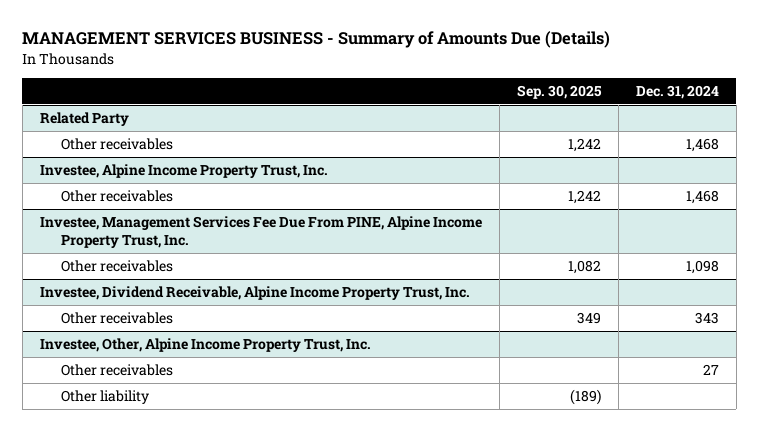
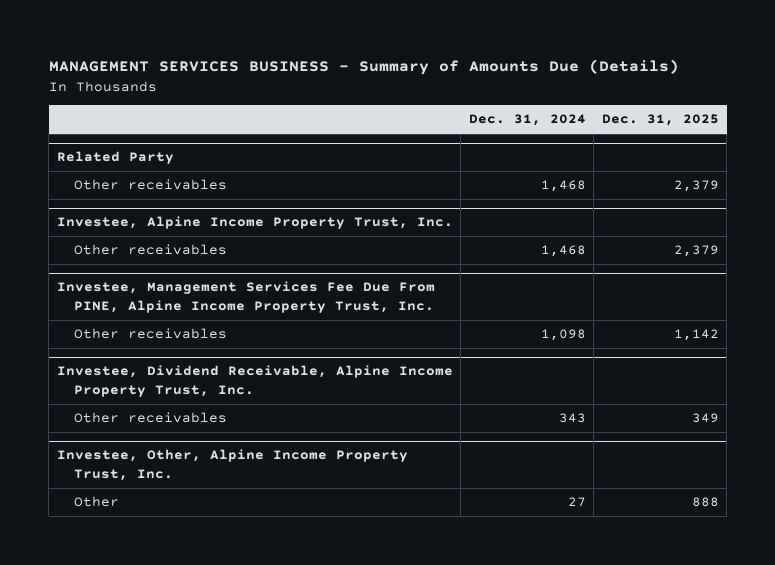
- | Sep. 30, 2025 | Dec. 31, 2024
+ | Dec. 31, 2024 | Dec. 31, 2025
@ Investee, Other, Alpine Income Property Trust, Inc.
- Other receivables | | 27
- Other liability | (189) |
+ Other | 27 | 888

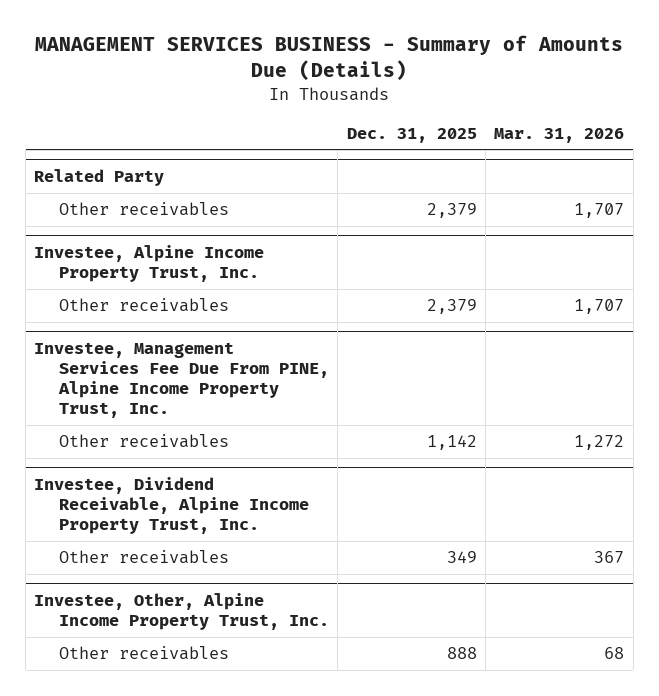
- | Dec. 31, 2024 | Dec. 31, 2025
+ | Dec. 31, 2025 | Mar. 31, 2026
@ Investee, Other, Alpine Income Property Trust, Inc.
- Other | 27 | 888
+ Other receivables | 888 | 68

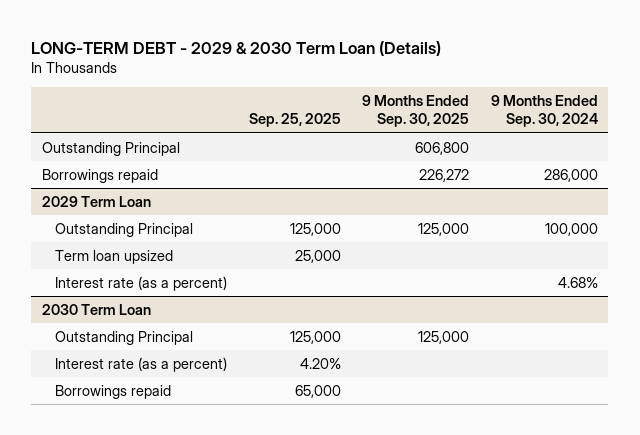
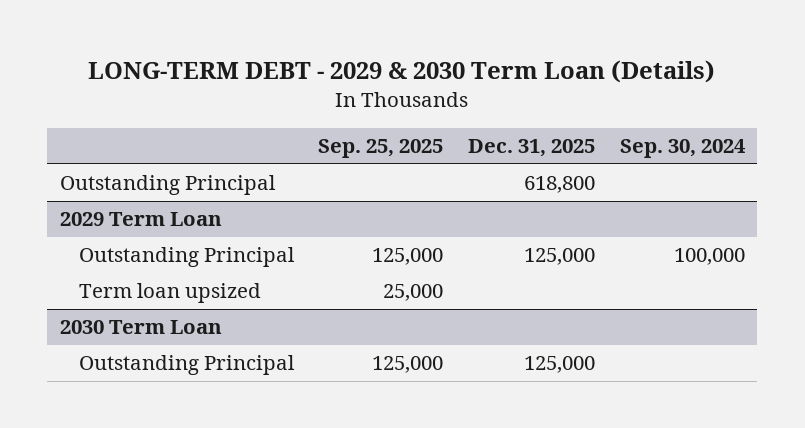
- | Sep. 25, 2025 | 9 Months Ended Sep. 30, 2025 | 9 Months Ended Sep. 30, 2024
+ | Sep. 25, 2025 | Dec. 31, 2025 | Sep. 30, 2024
- Borrowings repaid | | 226,272 | 286,000
@ 2029 Term Loan
- Interest rate (as a percent) | | | 4.68%
@ 2030 Term Loan
- Interest rate (as a percent) | 4.20% | |
- Borrowings repaid | 65,000 | |

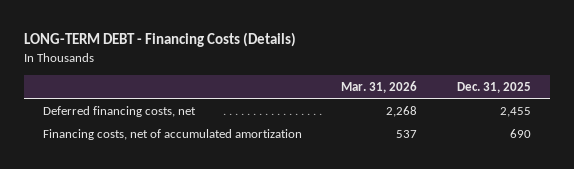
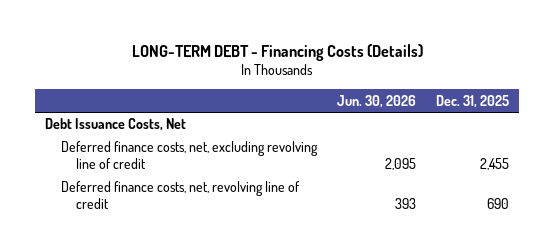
- | Mar. 31, 2026 | Dec. 31, 2025
+ | Jun. 30, 2026 | Dec. 31, 2025
- Deferred financing costs, net | 2,268 | 2,455
- Financing costs, net of accumulated amortization | 537 | 690
+ Debt Issuance Costs, Net
+ Deferred finance costs, net, excluding revolving line of credit | 2,095 | 2,455
+ Deferred finance costs, net, revolving line of credit | 393 | 690

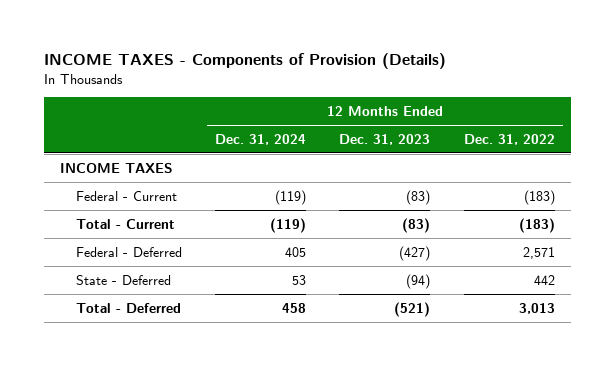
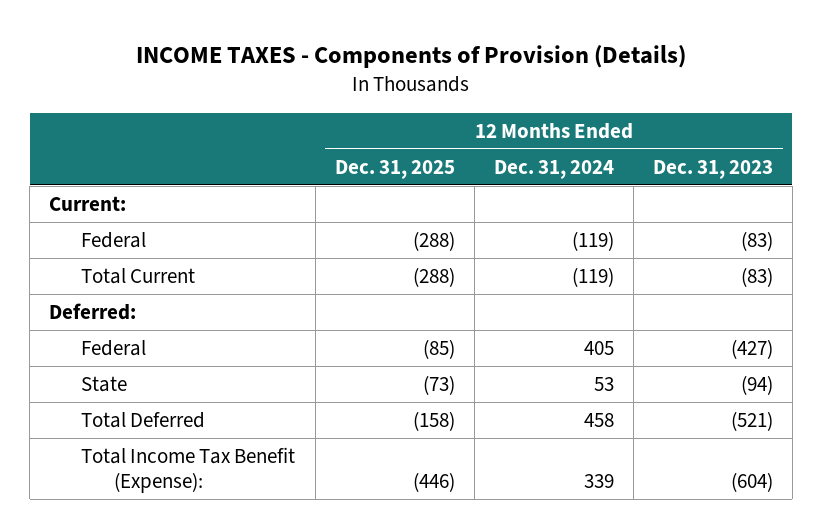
- | 12 Months Ended Dec. 31, 2024 | 12 Months Ended Dec. 31, 2023 | 12 Months Ended Dec. 31, 2022
+ | 12 Months Ended Dec. 31, 2025 | 12 Months Ended Dec. 31, 2024 | 12 Months Ended Dec. 31, 2023
- INCOME TAXES
- Federal - Current | (119) | (83) | (183)
- Total - Current | (119) | (83) | (183)
- Federal - Deferred | 405 | (427) | 2,571
- State - Deferred | 53 | (94) | 442
- Total - Deferred | 458 | (521) | 3,013
+ Current:
+ Federal | (288) | (119) | (83)
+ Total Current | (288) | (119) | (83)
+ Deferred:
+ Federal | (85) | 405 | (427)
+ State | (73) | 53 | (94)
+ Total Deferred | (158) | 458 | (521)
+ Total Income Tax Benefit (Expense): | (446) | 339 | (604)

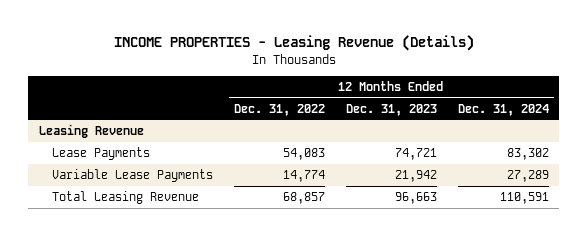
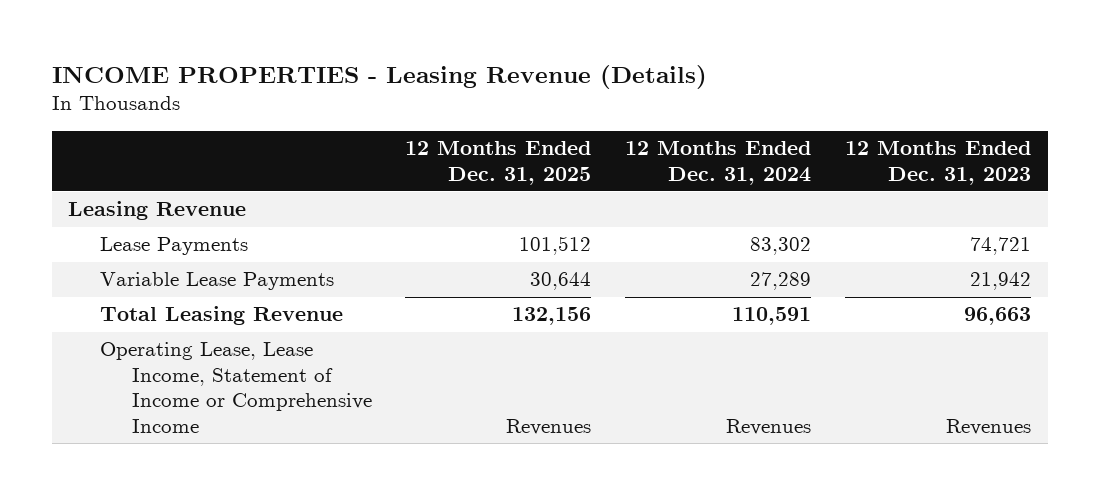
- | 12 Months Ended Dec. 31, 2022 | 12 Months Ended Dec. 31, 2023 | 12 Months Ended Dec. 31, 2024
+ | 12 Months Ended Dec. 31, 2025 | 12 Months Ended Dec. 31, 2024 | 12 Months Ended Dec. 31, 2023
+ Operating Lease, Lease Income, Statement of Income or Comprehensive Income | Revenues | Revenues | Revenues

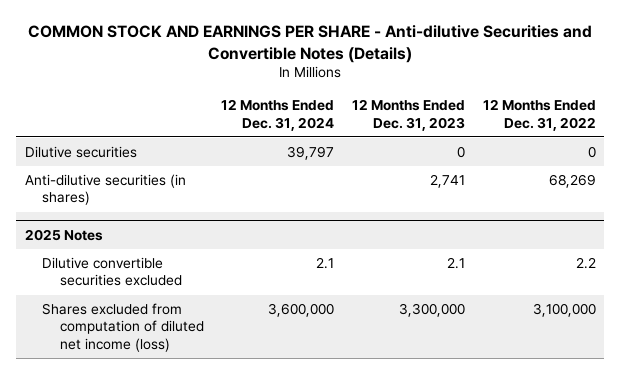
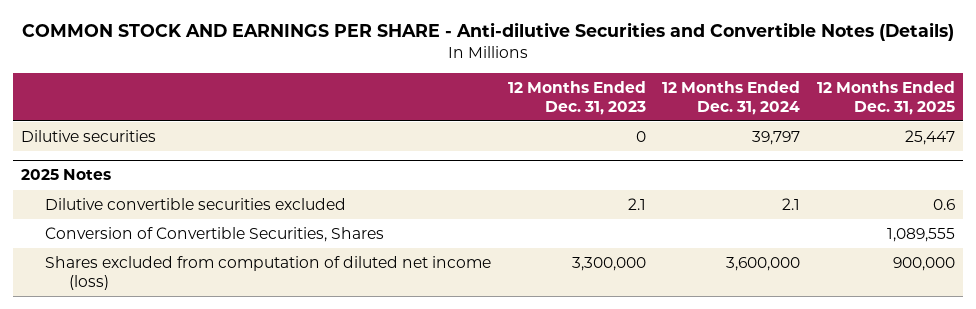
- | 12 Months Ended Dec. 31, 2024 | 12 Months Ended Dec. 31, 2023 | 12 Months Ended Dec. 31, 2022
+ | 12 Months Ended Dec. 31, 2023 | 12 Months Ended Dec. 31, 2024 | 12 Months Ended Dec. 31, 2025
- Anti-dilutive securities (in shares) | | 2,741 | 68,269
@ 2025 Notes
+ Conversion of Convertible Securities, Shares | | | 1,089,555

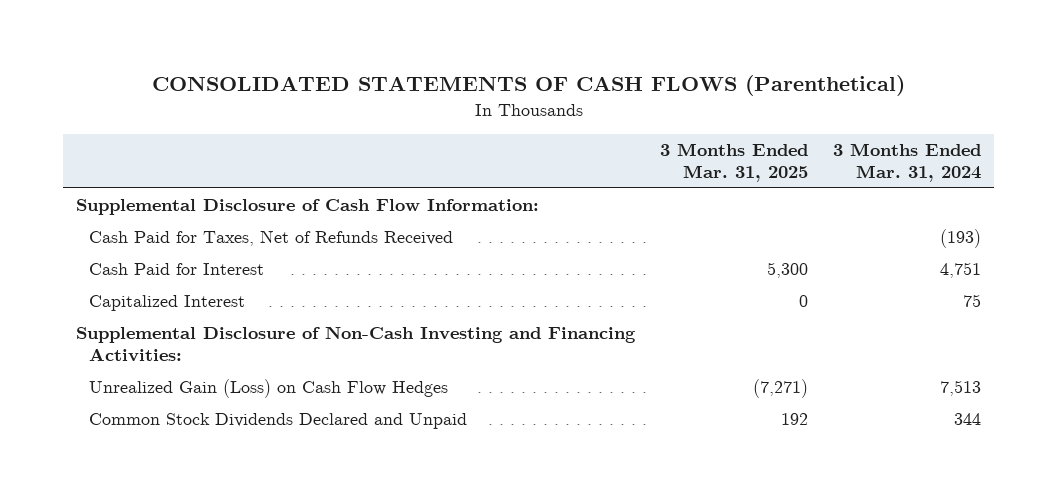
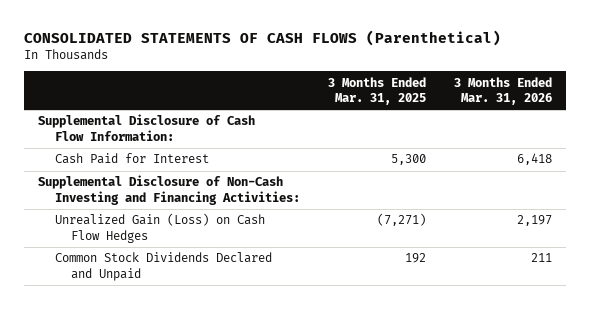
- | 3 Months Ended Mar. 31, 2025 | 3 Months Ended Mar. 31, 2024
+ | 3 Months Ended Mar. 31, 2025 | 3 Months Ended Mar. 31, 2026
- Cash Paid for Taxes, Net of Refunds Received | | (193)
- Capitalized Interest | 0 | 75

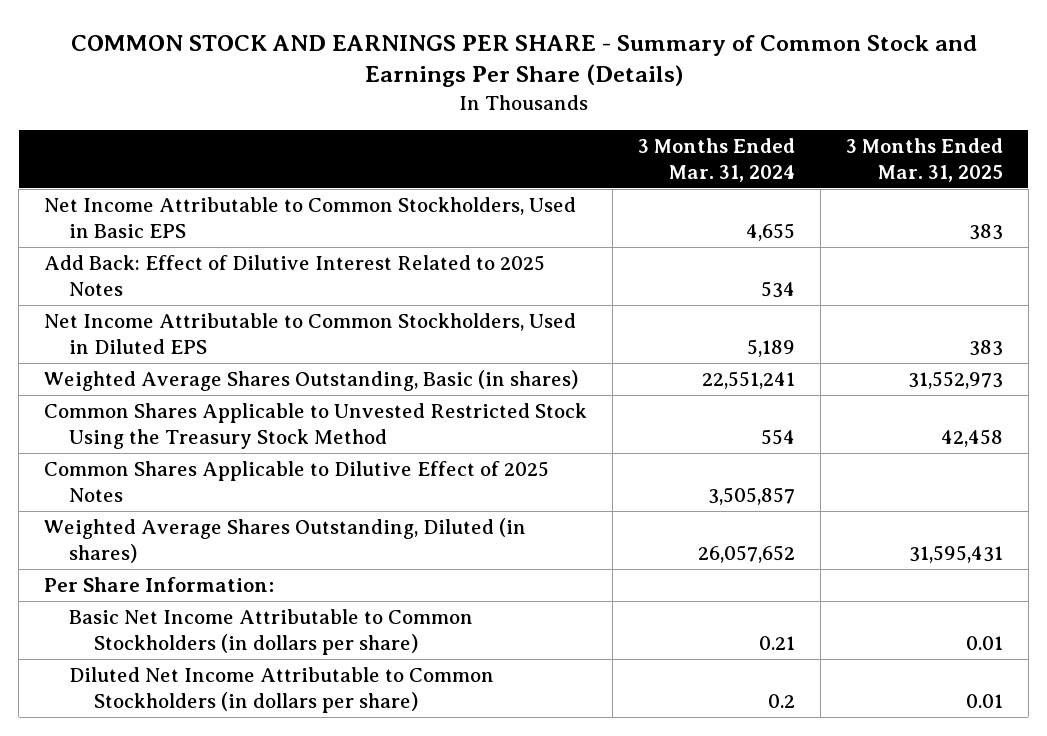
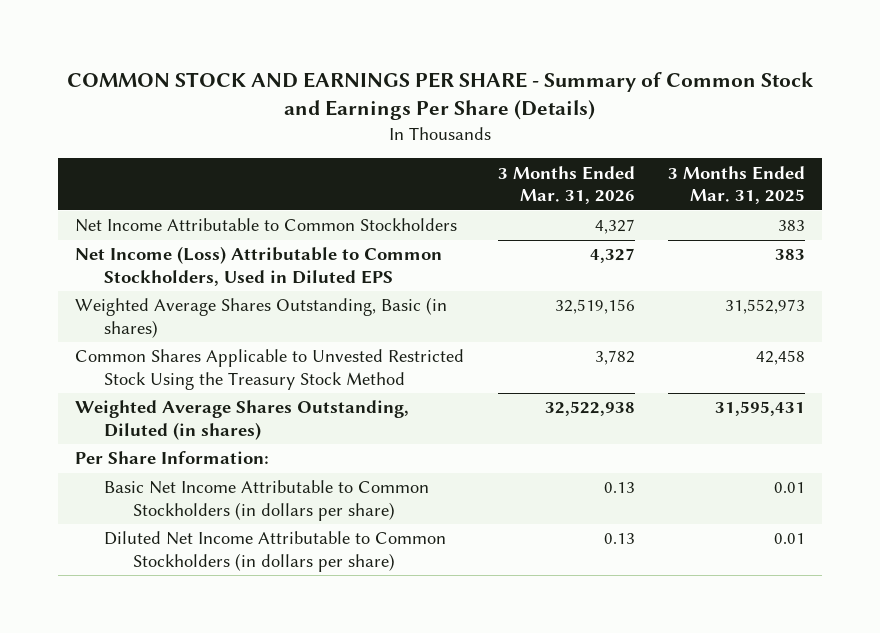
- | 3 Months Ended Mar. 31, 2024 | 3 Months Ended Mar. 31, 2025
+ | 3 Months Ended Mar. 31, 2026 | 3 Months Ended Mar. 31, 2025
- Net Income Attributable to Common Stockholders, Used in Basic EPS | 4,655 | 383
- Add Back: Effect of Dilutive Interest Related to 2025 Notes | 534 |
- Net Income Attributable to Common Stockholders, Used in Diluted EPS | 5,189 | 383
+ Net Income Attributable to Common Stockholders | 4,327 | 383
+ Net Income (Loss) Attributable to Common Stockholders, Used in Diluted EPS | 4,327 | 383
- Common Shares Applicable to Dilutive Effect of 2025 Notes | 3,505,857 |

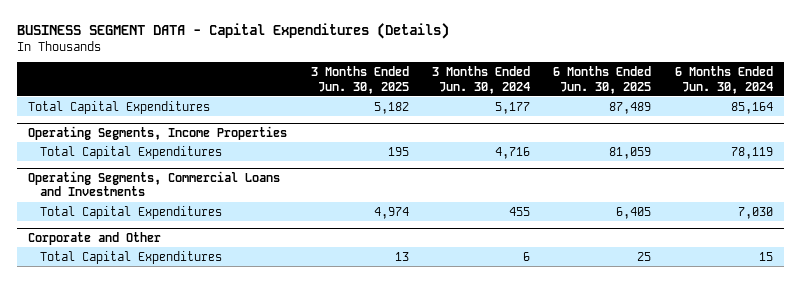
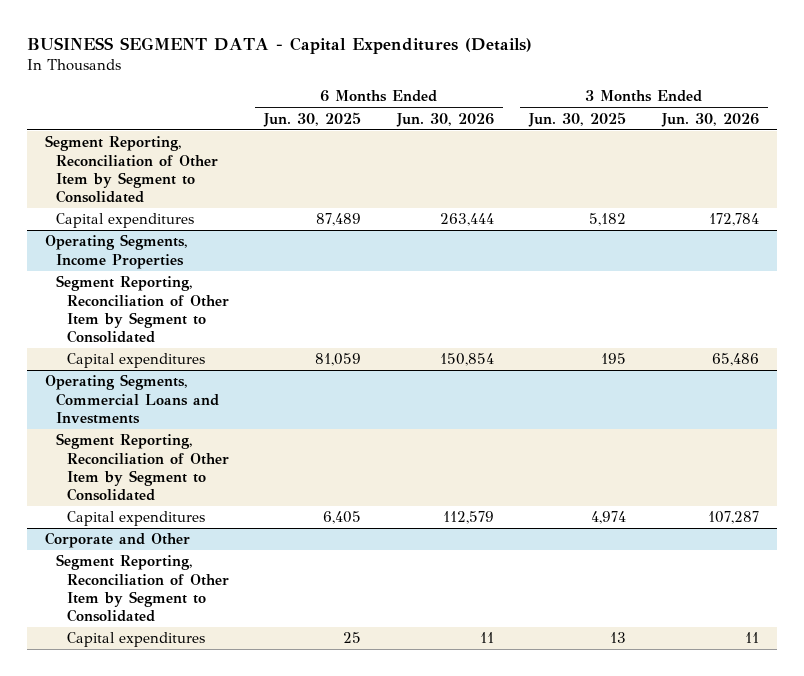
- | 3 Months Ended Jun. 30, 2025 | 3 Months Ended Jun. 30, 2024 | 6 Months Ended Jun. 30, 2025 | 6 Months Ended Jun. 30, 2024
+ | 6 Months Ended Jun. 30, 2025 | 6 Months Ended Jun. 30, 2026 | 3 Months Ended Jun. 30, 2025 | 3 Months Ended Jun. 30, 2026
- Total Capital Expenditures | 5,182 | 5,177 | 87,489 | 85,164
+ Segment Reporting, Reconciliation of Other Item by Segment to Consolidated
+ Capital expenditures | 87,489 | 263,444 | 5,182 | 172,784
@ Operating Segments, Income Properties
- Total Capital Expenditures | 195 | 4,716 | 81,059 | 78,119
+ Segment Reporting, Reconciliation of Other Item by Segment to Consolidated
+ Capital expenditures | 81,059 | 150,854 | 195 | 65,486
@ Operating Segments, Commercial Loans and Investments
- Total Capital Expenditures | 4,974 | 455 | 6,405 | 7,030
+ Segment Reporting, Reconciliation of Other Item by Segment to Consolidated
+ Capital expenditures | 6,405 | 112,579 | 4,974 | 107,287
@ Corporate and Other
- Total Capital Expenditures | 13 | 6 | 25 | 15
+ Segment Reporting, Reconciliation of Other Item by Segment to Consolidated
+ Capital expenditures | 25 | 11 | 13 | 11

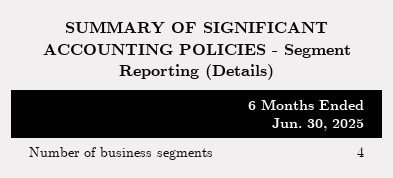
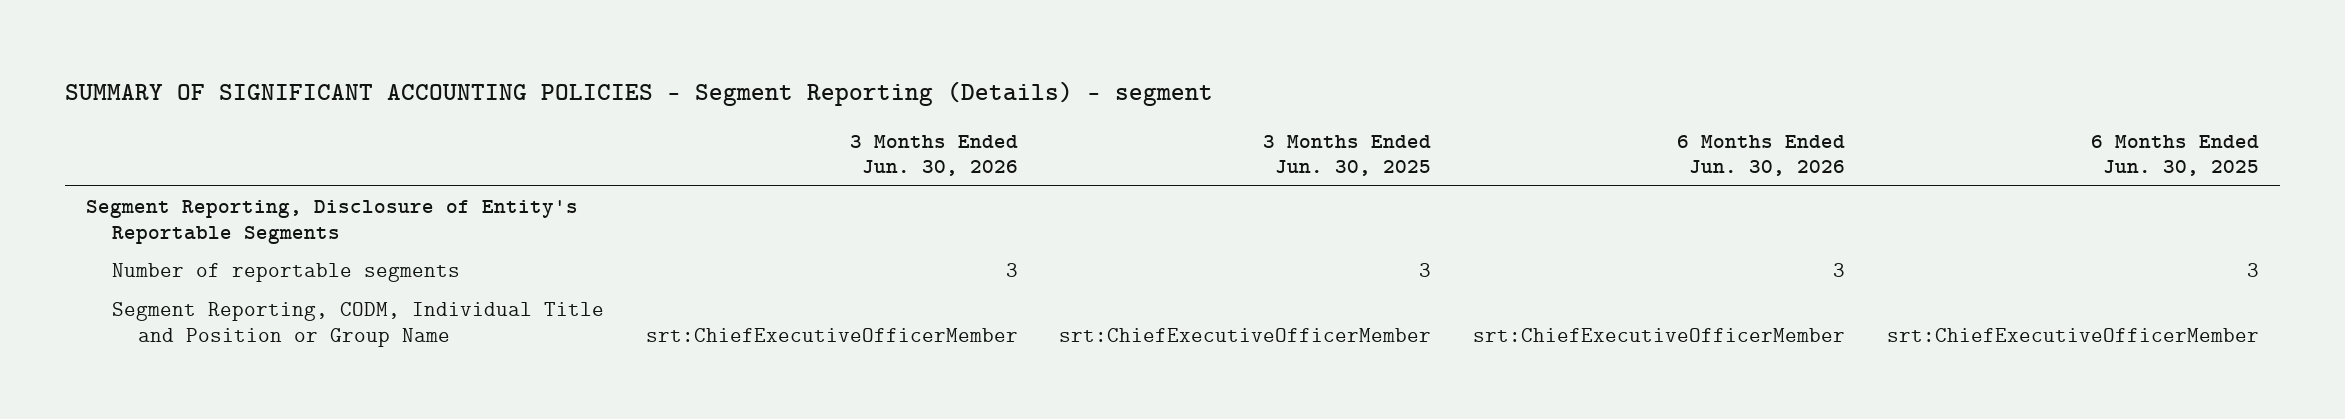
- SUMMARY OF SIGNIFICANT ACCOUNTING POLICIES - Segment Reporting (Details)
+ SUMMARY OF SIGNIFICANT ACCOUNTING POLICIES - Segment Reporting (Details) - segment
- | 6 Months Ended Jun. 30, 2025
+ | 3 Months Ended Jun. 30, 2026 | 3 Months Ended Jun. 30, 2025 | 6 Months Ended Jun. 30, 2026 | 6 Months Ended Jun. 30, 2025
- Number of business segments | 4
+ Segment Reporting, Disclosure of Entity's Reportable Segments
+ Number of reportable segments | 3 | 3 | 3 | 3
+ Segment Reporting, CODM, Individual Title and Position or Group Name | srt:ChiefExecutiveOfficerMember | srt:ChiefExecutiveOfficerMember | srt:ChiefExecutiveOfficerMember | srt:ChiefExecutiveOfficerMember

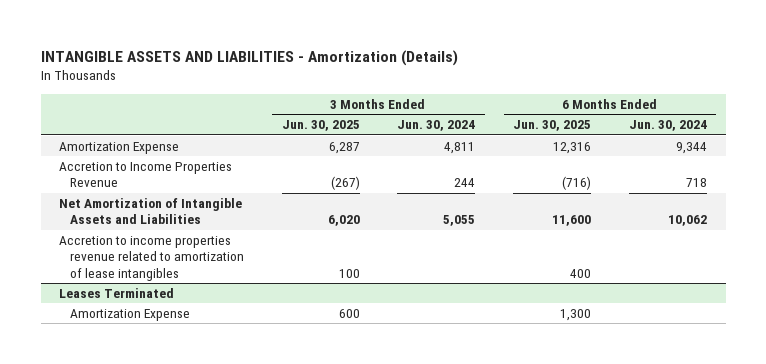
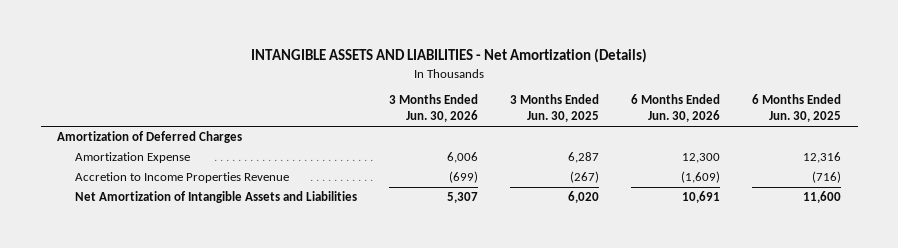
- INTANGIBLE ASSETS AND LIABILITIES - Amortization (Details)
+ INTANGIBLE ASSETS AND LIABILITIES - Net Amortization (Details)
- | 3 Months Ended Jun. 30, 2025 | 3 Months Ended Jun. 30, 2024 | 6 Months Ended Jun. 30, 2025 | 6 Months Ended Jun. 30, 2024
+ | 3 Months Ended Jun. 30, 2026 | 3 Months Ended Jun. 30, 2025 | 6 Months Ended Jun. 30, 2026 | 6 Months Ended Jun. 30, 2025
+ Amortization of Deferred Charges
- Accretion to income properties revenue related to amortization of lease intangibles | 100 | | 400 |
- Leases Terminated
- Amortization Expense | 600 | | 1,300 |

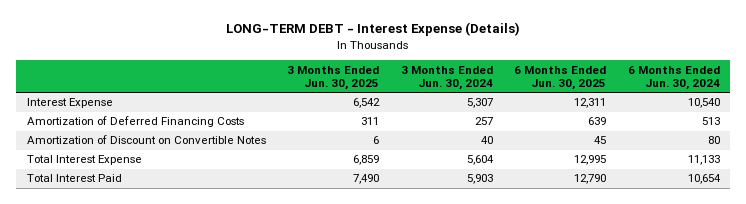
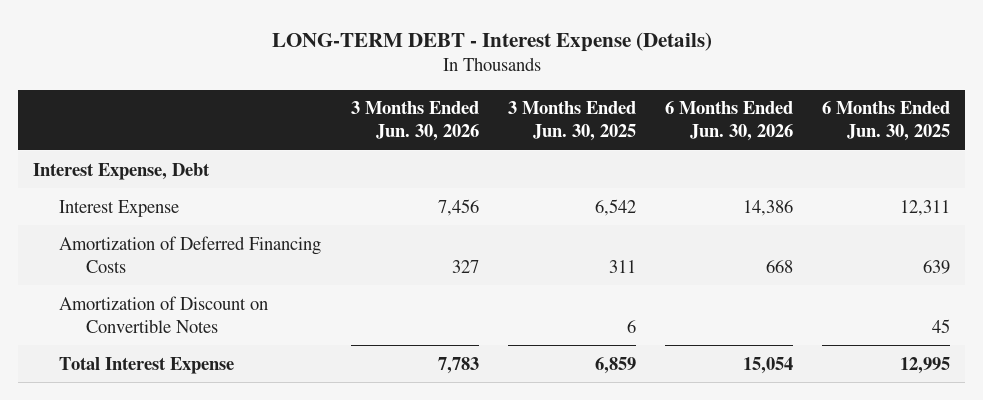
- | 3 Months Ended Jun. 30, 2025 | 3 Months Ended Jun. 30, 2024 | 6 Months Ended Jun. 30, 2025 | 6 Months Ended Jun. 30, 2024
+ | 3 Months Ended Jun. 30, 2026 | 3 Months Ended Jun. 30, 2025 | 6 Months Ended Jun. 30, 2026 | 6 Months Ended Jun. 30, 2025
+ Interest Expense, Debt
- Total Interest Paid | 7,490 | 5,903 | 12,790 | 10,654

